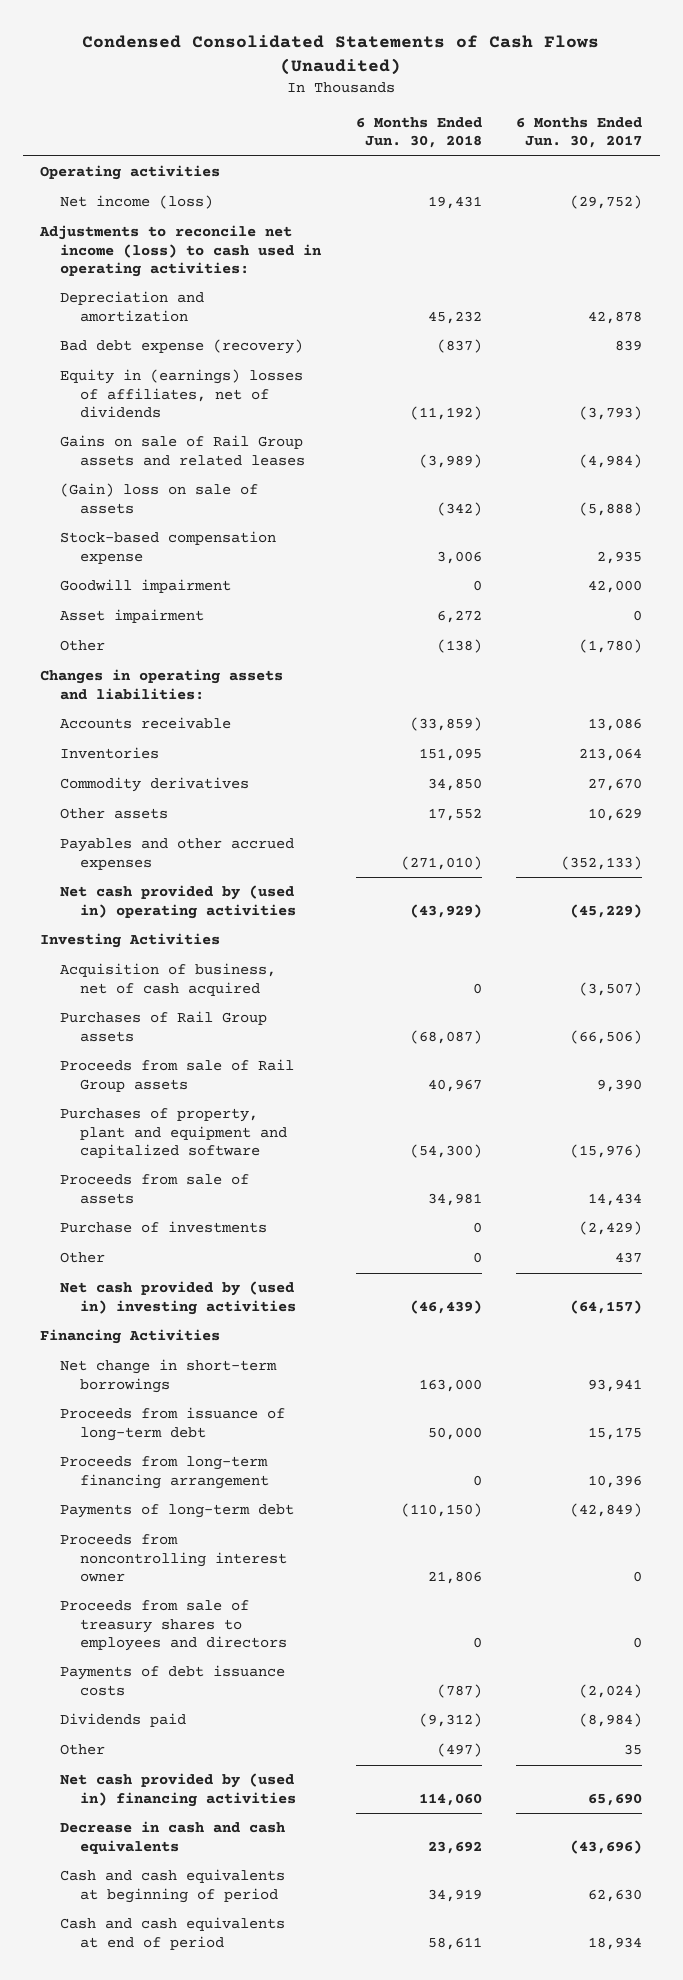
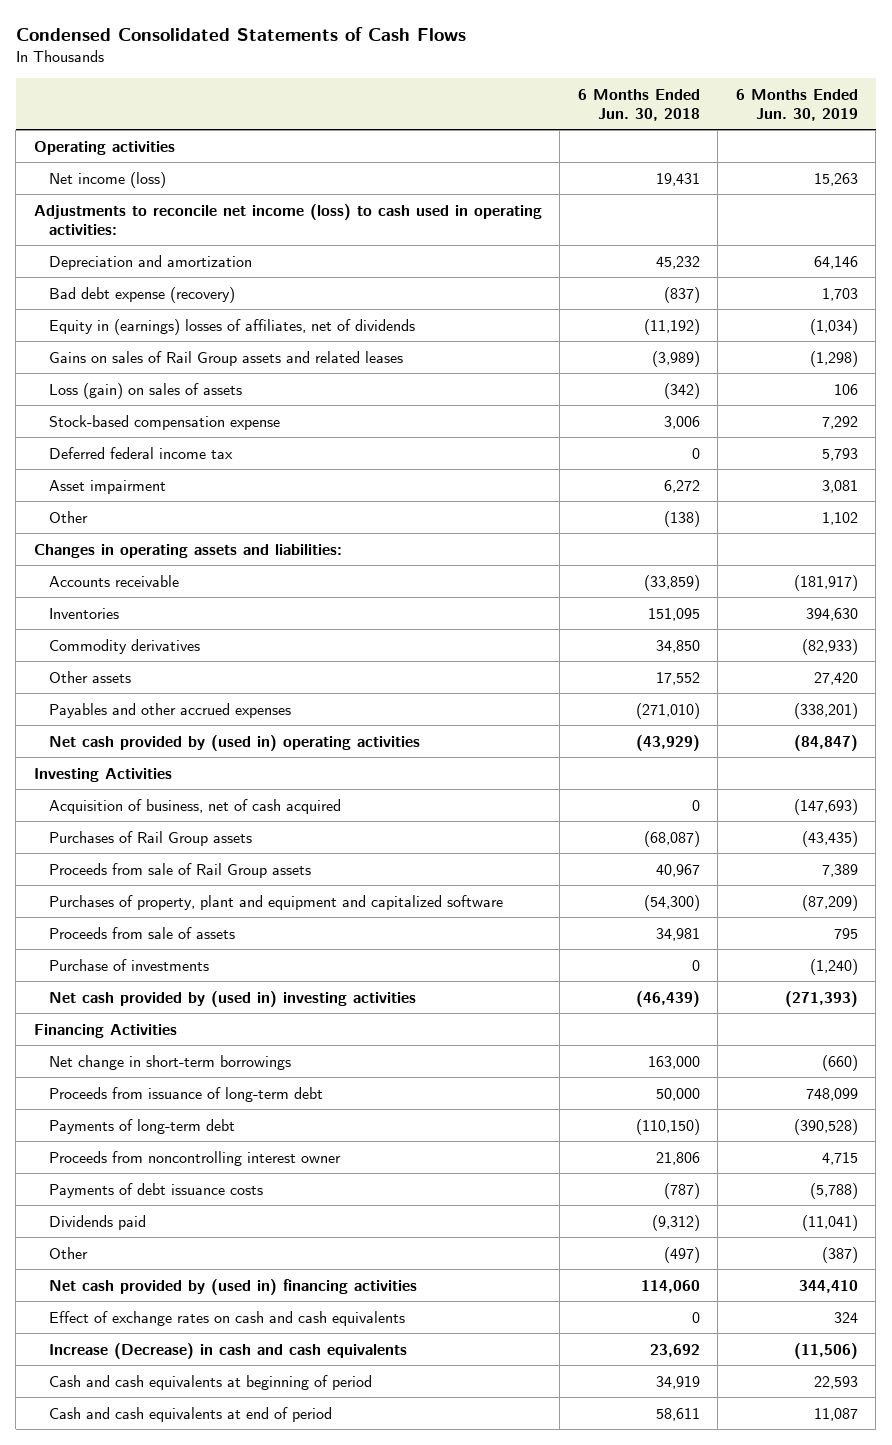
- Condensed Consolidated Statements of Cash Flows (Unaudited)
+ Condensed Consolidated Statements of Cash Flows
- | 6 Months Ended Jun. 30, 2018 | 6 Months Ended Jun. 30, 2017
+ | 6 Months Ended Jun. 30, 2018 | 6 Months Ended Jun. 30, 2019
- Gains on sale of Rail Group assets and related leases | (3,989) | (4,984)
- (Gain) loss on sale of assets | (342) | (5,888)
+ Gains on sales of Rail Group assets and related leases | (3,989) | (1,298)
+ Loss (gain) on sales of assets | (342) | 106
- Goodwill impairment | 0 | 42,000
+ Deferred federal income tax | 0 | 5,793
- Other | 0 | 437
- Proceeds from long-term financing arrangement | 0 | 10,396
- Proceeds from sale of treasury shares to employees and directors | 0 | 0
- Decrease in cash and cash equivalents | 23,692 | (43,696)
+ Effect of exchange rates on cash and cash equivalents | 0 | 324
+ Increase (Decrease) in cash and cash equivalents | 23,692 | (11,506)

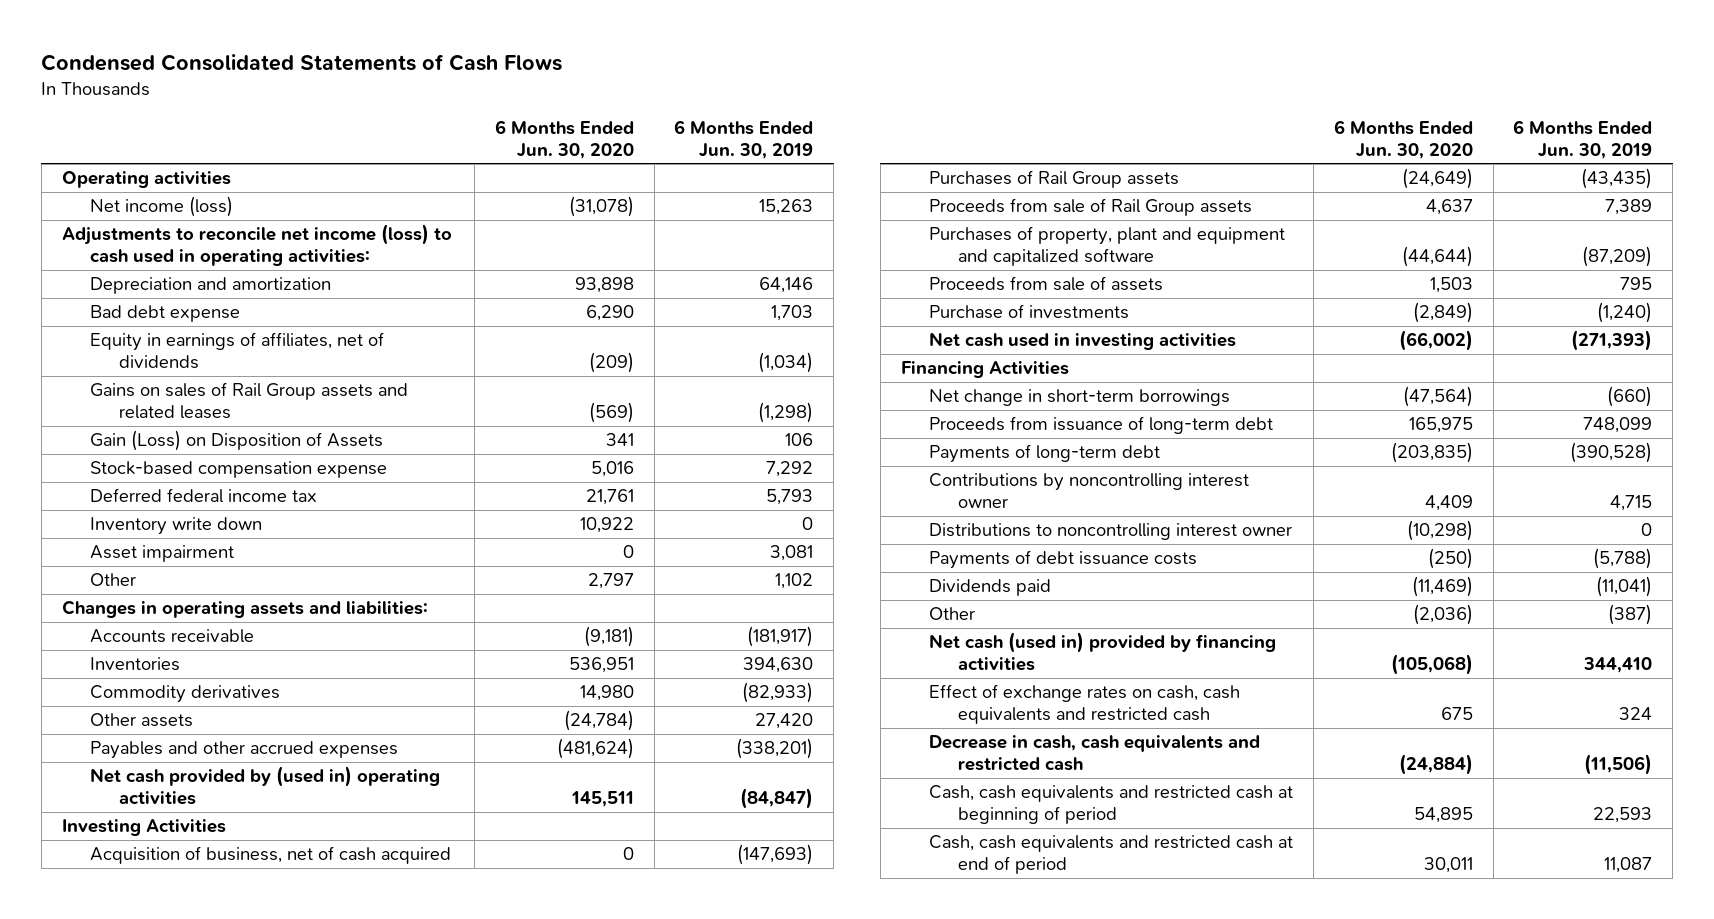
- | 6 Months Ended Jun. 30, 2018 | 6 Months Ended Jun. 30, 2019
+ | 6 Months Ended Jun. 30, 2020 | 6 Months Ended Jun. 30, 2019
- Bad debt expense (recovery) | (837) | 1,703
- Equity in (earnings) losses of affiliates, net of dividends | (11,192) | (1,034)
+ Bad debt expense | 6,290 | 1,703
+ Equity in earnings of affiliates, net of dividends | (209) | (1,034)
- Loss (gain) on sales of assets | (342) | 106
+ Gain (Loss) on Disposition of Assets | 341 | 106
+ Inventory write down | 10,922 | 0
- Net cash provided by (used in) investing activities | (46,439) | (271,393)
+ Net cash used in investing activities | (66,002) | (271,393)
- Proceeds from noncontrolling interest owner | 21,806 | 4,715
+ Contributions by noncontrolling interest owner | 4,409 | 4,715
+ Distributions to noncontrolling interest owner | (10,298) | 0
- Net cash provided by (used in) financing activities | 114,060 | 344,410
- Effect of exchange rates on cash and cash equivalents | 0 | 324
- Increase (Decrease) in cash and cash equivalents | 23,692 | (11,506)
- Cash and cash equivalents at beginning of period | 34,919 | 22,593
- Cash and cash equivalents at end of period | 58,611 | 11,087
+ Net cash (used in) provided by financing activities | (105,068) | 344,410
+ Effect of exchange rates on cash, cash equivalents and restricted cash | 675 | 324
+ Decrease in cash, cash equivalents and restricted cash | (24,884) | (11,506)
+ Cash, cash equivalents and restricted cash at beginning of period | 54,895 | 22,593
+ Cash, cash equivalents and restricted cash at end of period | 30,011 | 11,087

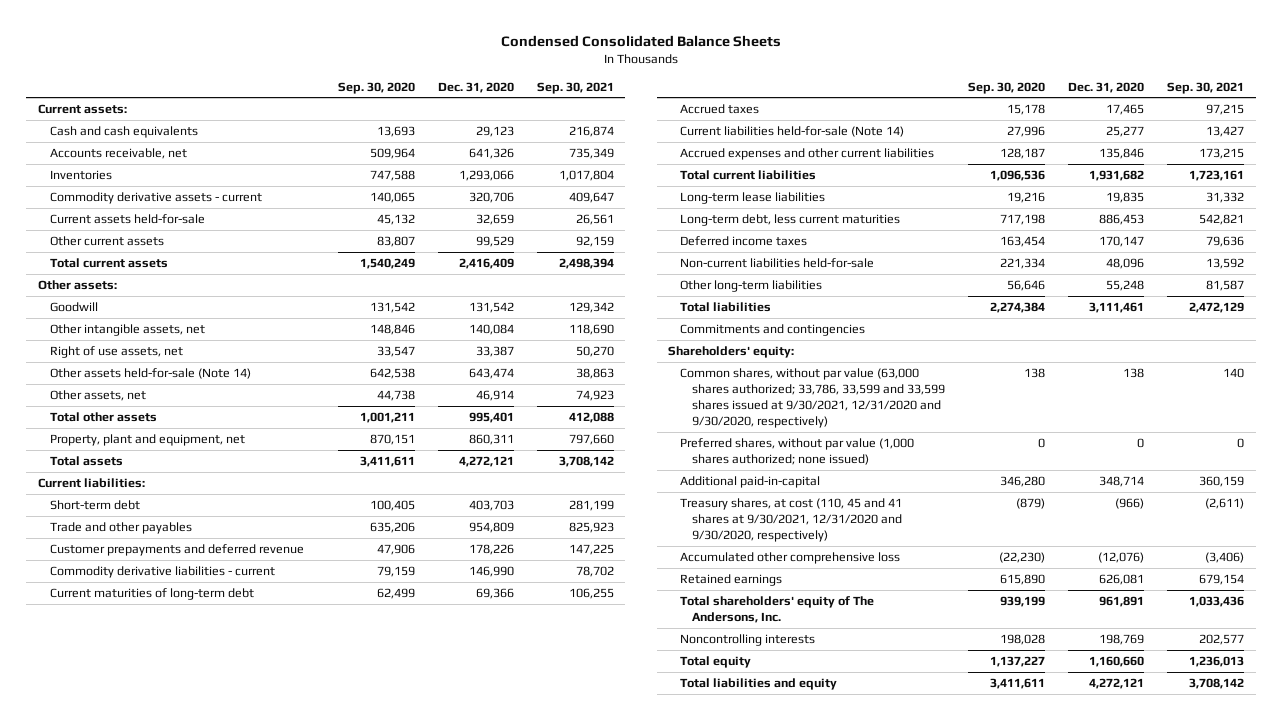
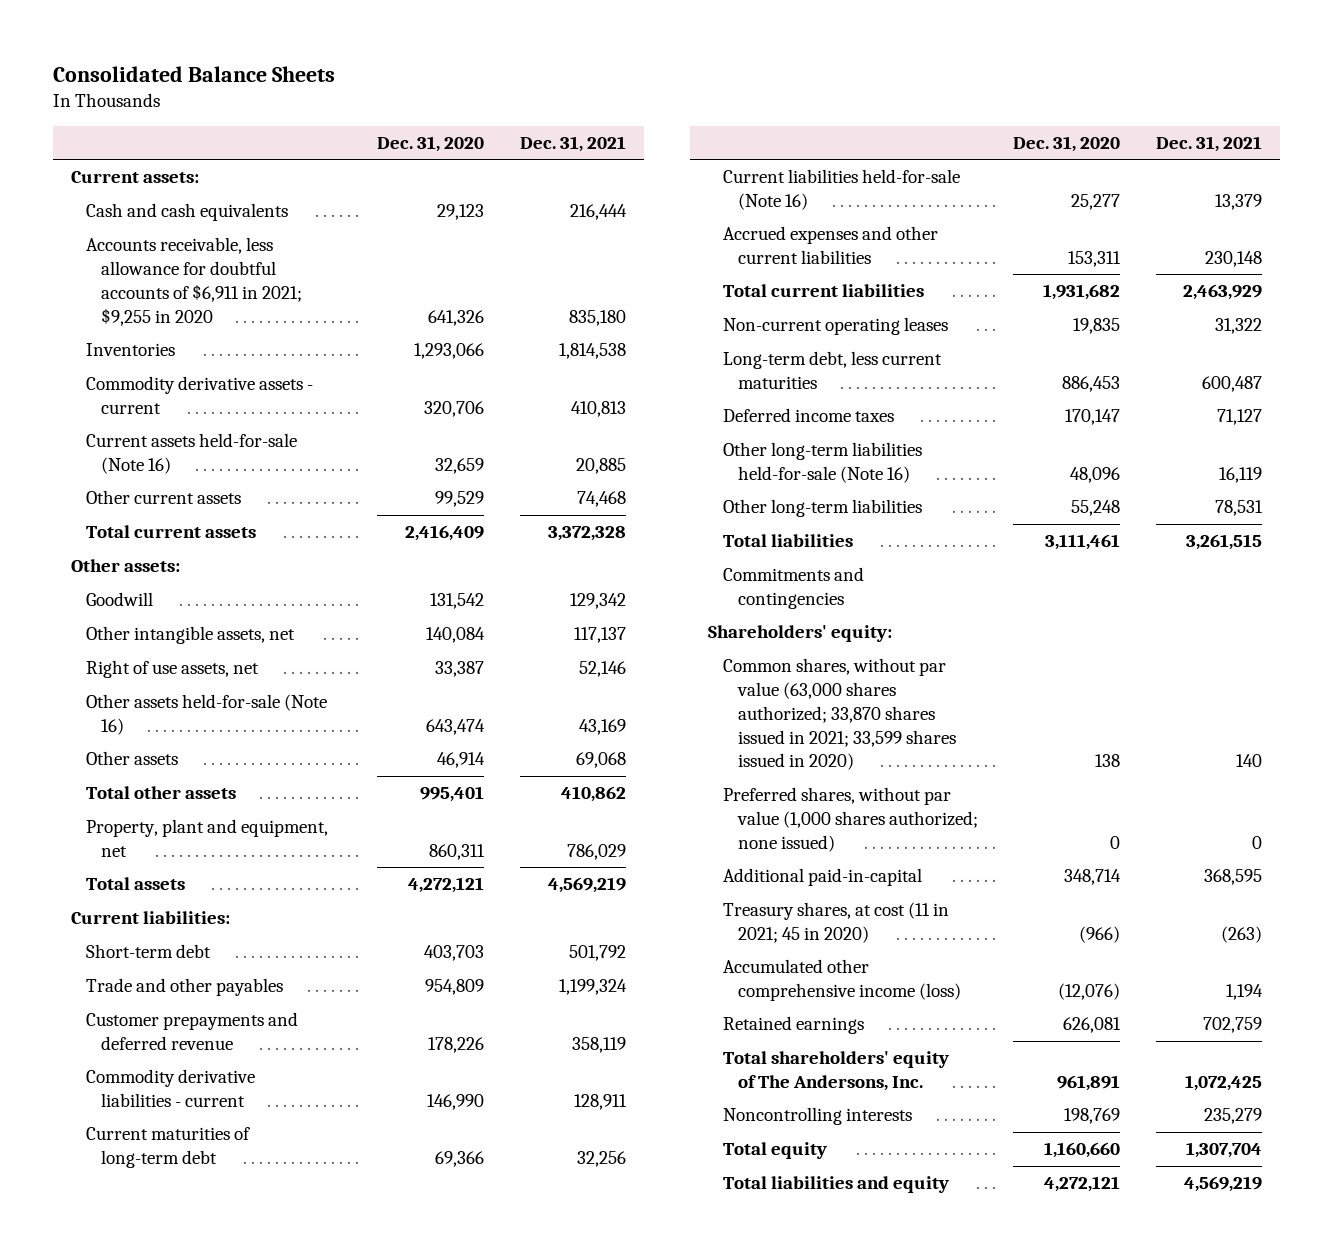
- Condensed Consolidated Balance Sheets
+ Consolidated Balance Sheets
- | Sep. 30, 2020 | Dec. 31, 2020 | Sep. 30, 2021
+ | Dec. 31, 2020 | Dec. 31, 2021
- Accounts receivable, net | 509,964 | 641,326 | 735,349
+ Accounts receivable, less allowance for doubtful accounts of $6,911 in 2021; $9,255 in 2020 | 641,326 | 835,180
- Current assets held-for-sale | 45,132 | 32,659 | 26,561
+ Current assets held-for-sale (Note 16) | 32,659 | 20,885
- Other assets held-for-sale (Note 14) | 642,538 | 643,474 | 38,863
- Other assets, net | 44,738 | 46,914 | 74,923
+ Other assets held-for-sale (Note 16) | 643,474 | 43,169
+ Other assets | 46,914 | 69,068
- Accrued taxes | 15,178 | 17,465 | 97,215
- Current liabilities held-for-sale (Note 14) | 27,996 | 25,277 | 13,427
- Accrued expenses and other current liabilities | 128,187 | 135,846 | 173,215
+ Current liabilities held-for-sale (Note 16) | 25,277 | 13,379
+ Accrued expenses and other current liabilities | 153,311 | 230,148
- Long-term lease liabilities | 19,216 | 19,835 | 31,332
+ Non-current operating leases | 19,835 | 31,322
- Non-current liabilities held-for-sale | 221,334 | 48,096 | 13,592
+ Other long-term liabilities held-for-sale (Note 16) | 48,096 | 16,119
- Common shares, without par value (63,000 shares authorized; 33,786, 33,599 and 33,599 shares issued at 9/30/2021, 12/31/2020 and 9/30/2020, respectively) | 138 | 138 | 140
+ Common shares, without par value (63,000 shares authorized; 33,870 shares issued in 2021; 33,599 shares issued in 2020) | 138 | 140
- Treasury shares, at cost (110, 45 and 41 shares at 9/30/2021, 12/31/2020 and 9/30/2020, respectively) | (879) | (966) | (2,611)
- Accumulated other comprehensive loss | (22,230) | (12,076) | (3,406)
+ Treasury shares, at cost (11 in 2021; 45 in 2020) | (966) | (263)
+ Accumulated other comprehensive income (loss) | (12,076) | 1,194

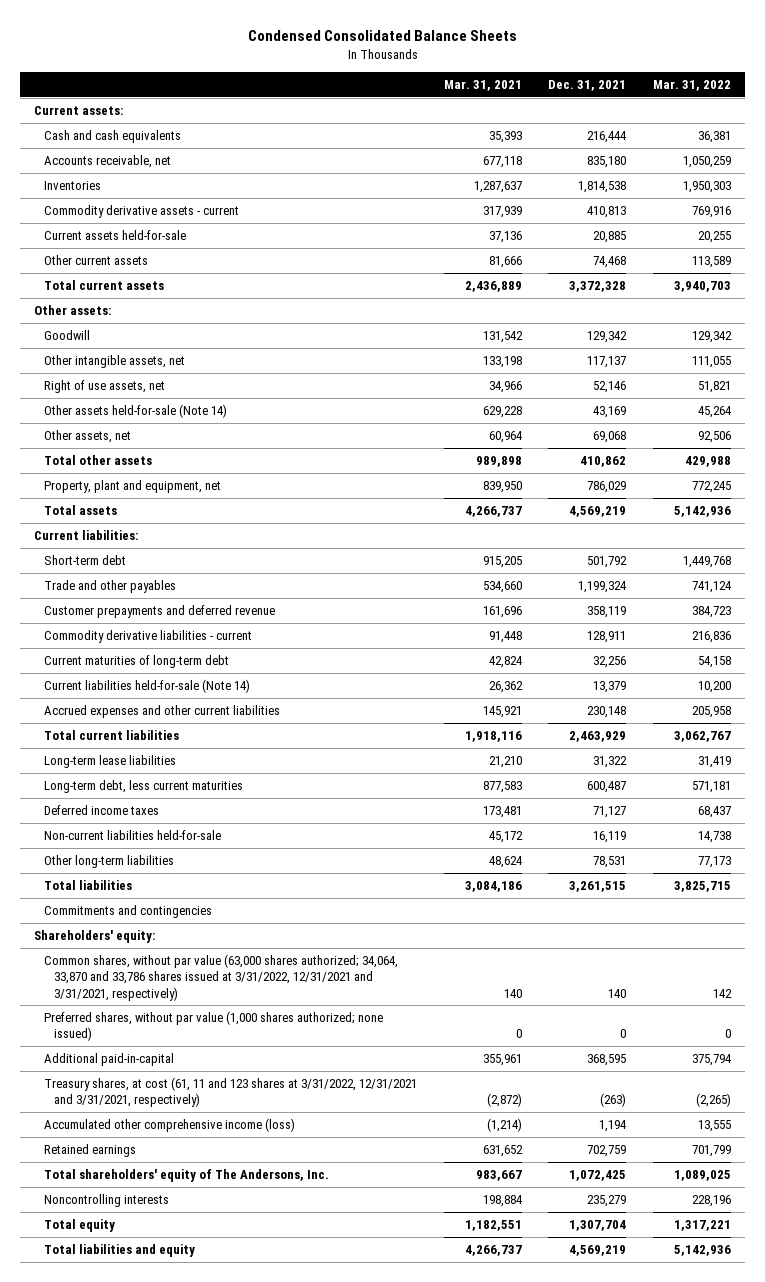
- Consolidated Balance Sheets
+ Condensed Consolidated Balance Sheets
- | Dec. 31, 2020 | Dec. 31, 2021
+ | Mar. 31, 2021 | Dec. 31, 2021 | Mar. 31, 2022
- Accounts receivable, less allowance for doubtful accounts of $6,911 in 2021; $9,255 in 2020 | 641,326 | 835,180
+ Accounts receivable, net | 677,118 | 835,180 | 1,050,259
- Current assets held-for-sale (Note 16) | 32,659 | 20,885
+ Current assets held-for-sale | 37,136 | 20,885 | 20,255
- Other assets held-for-sale (Note 16) | 643,474 | 43,169
- Other assets | 46,914 | 69,068
+ Other assets held-for-sale (Note 14) | 629,228 | 43,169 | 45,264
+ Other assets, net | 60,964 | 69,068 | 92,506
- Current liabilities held-for-sale (Note 16) | 25,277 | 13,379
+ Current liabilities held-for-sale (Note 14) | 26,362 | 13,379 | 10,200
- Non-current operating leases | 19,835 | 31,322
+ Long-term lease liabilities | 21,210 | 31,322 | 31,419
- Other long-term liabilities held-for-sale (Note 16) | 48,096 | 16,119
+ Non-current liabilities held-for-sale | 45,172 | 16,119 | 14,738
- Common shares, without par value (63,000 shares authorized; 33,870 shares issued in 2021; 33,599 shares issued in 2020) | 138 | 140
+ Common shares, without par value (63,000 shares authorized; 34,064, 33,870 and 33,786 shares issued at 3/31/2022, 12/31/2021 and 3/31/2021, respectively) | 140 | 140 | 142
- Treasury shares, at cost (11 in 2021; 45 in 2020) | (966) | (263)
+ Treasury shares, at cost (61, 11 and 123 shares at 3/31/2022, 12/31/2021 and 3/31/2021, respectively) | (2,872) | (263) | (2,265)

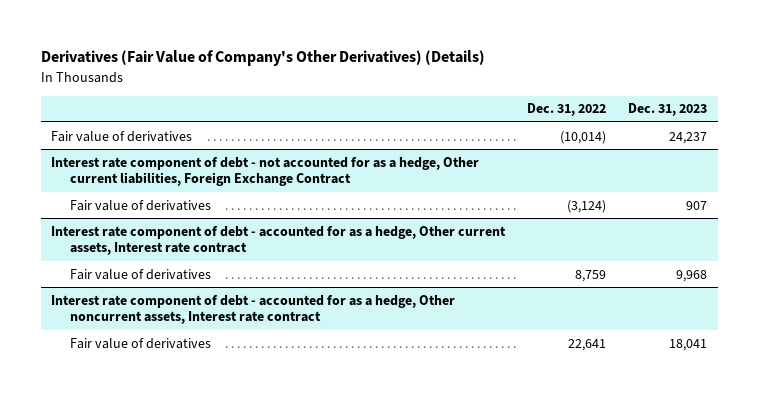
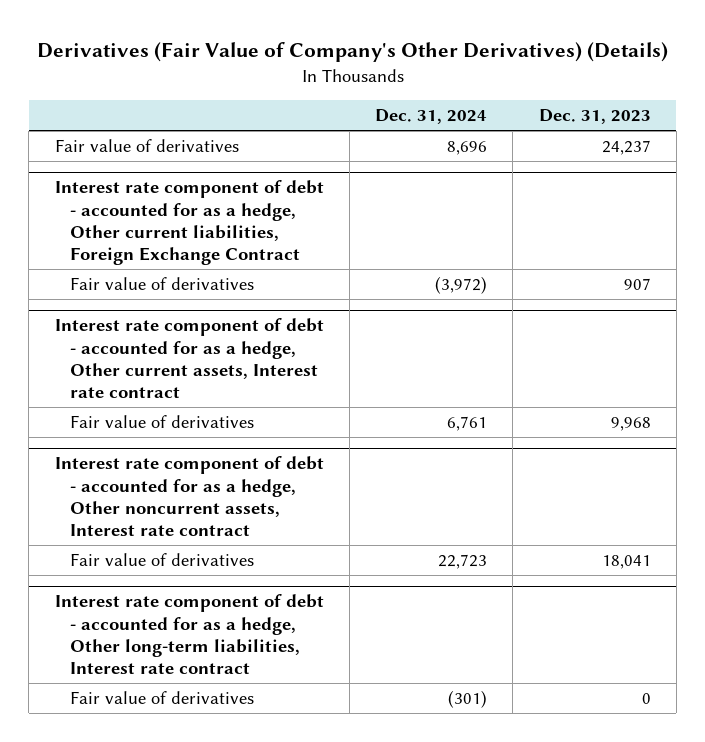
- | Dec. 31, 2022 | Dec. 31, 2023
+ | Dec. 31, 2024 | Dec. 31, 2023
- Interest rate component of debt - not accounted for as a hedge, Other current liabilities, Foreign Exchange Contract
+ Interest rate component of debt - accounted for as a hedge, Other current liabilities, Foreign Exchange Contract
+ Interest rate component of debt - accounted for as a hedge, Other long-term liabilities, Interest rate contract
+ Fair value of derivatives | (301) | 0

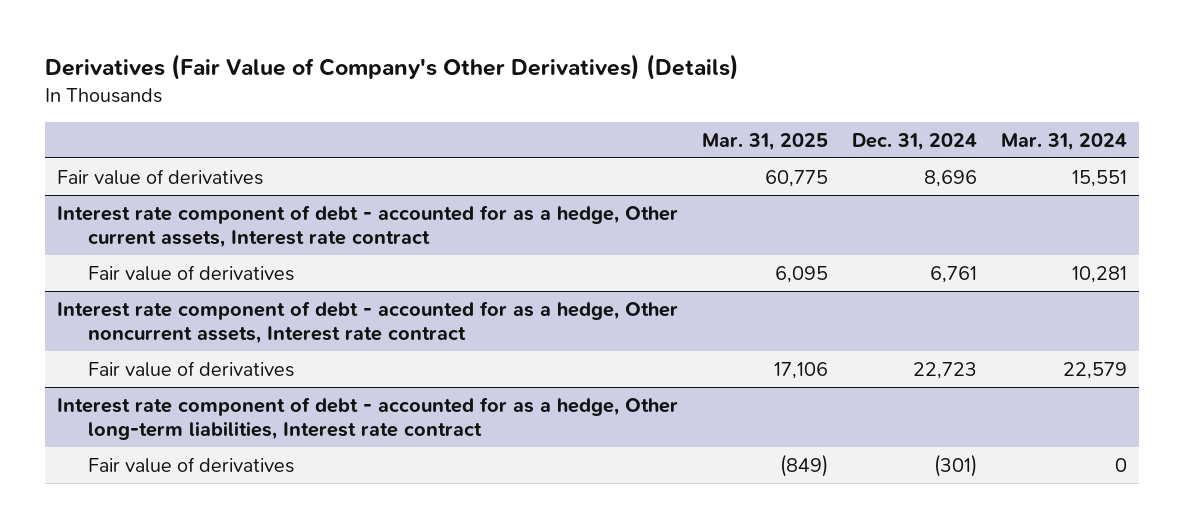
- | Dec. 31, 2024 | Dec. 31, 2023
+ | Mar. 31, 2025 | Dec. 31, 2024 | Mar. 31, 2024
- Interest rate component of debt - accounted for as a hedge, Other current liabilities, Foreign Exchange Contract
- Fair value of derivatives | (3,972) | 907

